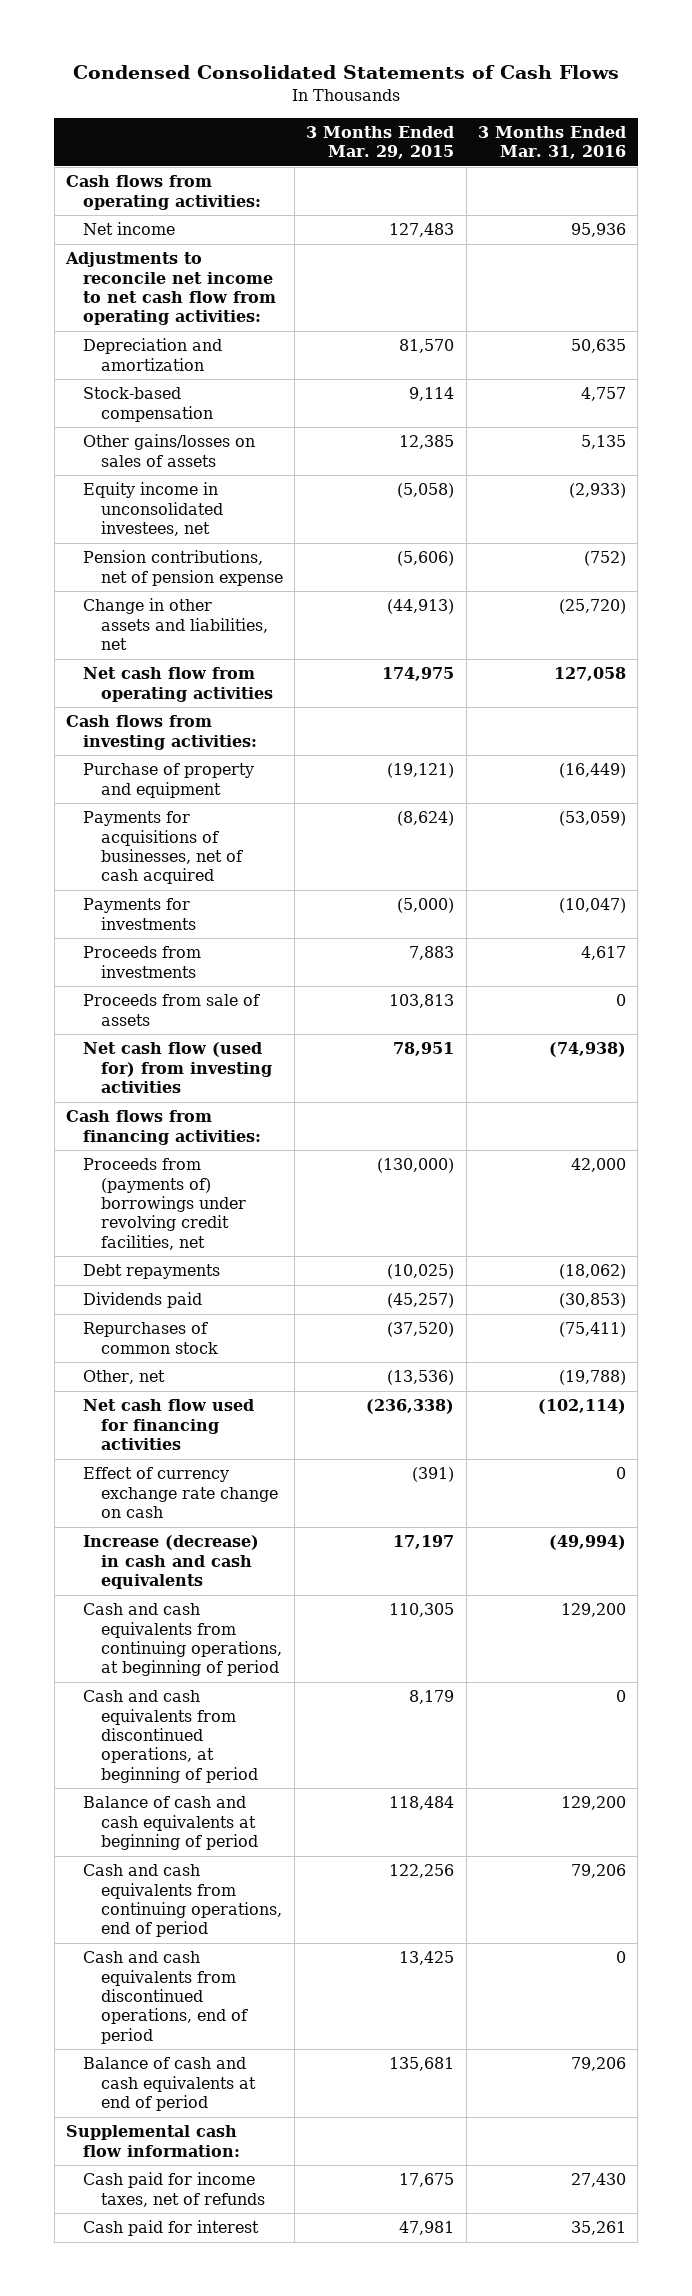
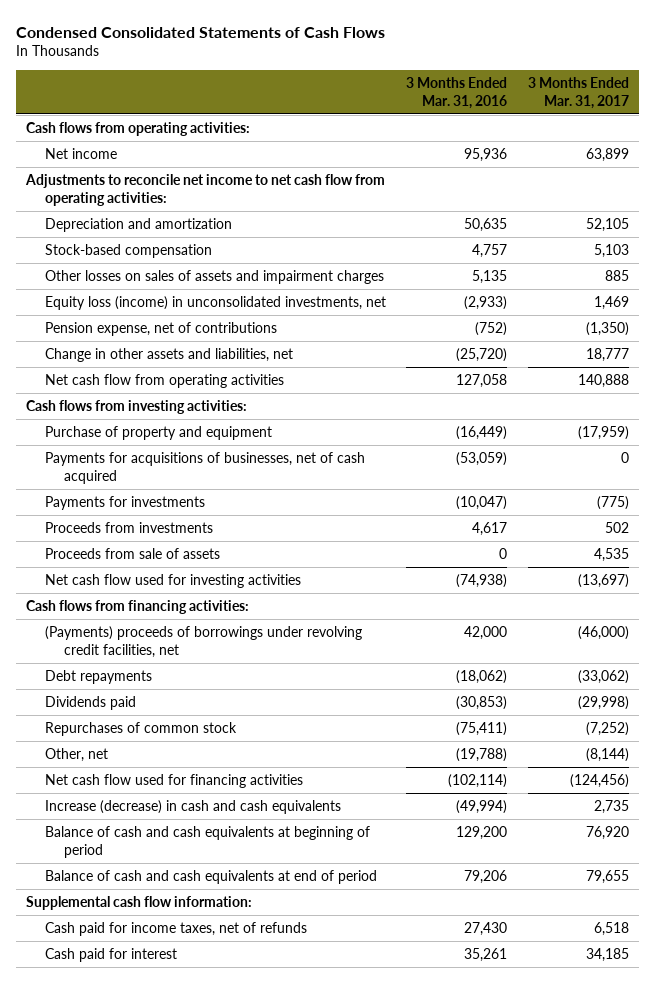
- | 3 Months Ended Mar. 29, 2015 | 3 Months Ended Mar. 31, 2016
+ | 3 Months Ended Mar. 31, 2016 | 3 Months Ended Mar. 31, 2017
- Other gains/losses on sales of assets | 12,385 | 5,135
- Equity income in unconsolidated investees, net | (5,058) | (2,933)
- Pension contributions, net of pension expense | (5,606) | (752)
+ Other losses on sales of assets and impairment charges | 5,135 | 885
+ Equity loss (income) in unconsolidated investments, net | (2,933) | 1,469
+ Pension expense, net of contributions | (752) | (1,350)
- Net cash flow (used for) from investing activities | 78,951 | (74,938)
+ Net cash flow used for investing activities | (74,938) | (13,697)
- Proceeds from (payments of) borrowings under revolving credit facilities, net | (130,000) | 42,000
+ (Payments) proceeds of borrowings under revolving credit facilities, net | 42,000 | (46,000)
- Effect of currency exchange rate change on cash | (391) | 0
- Cash and cash equivalents from continuing operations, at beginning of period | 110,305 | 129,200
- Cash and cash equivalents from discontinued operations, at beginning of period | 8,179 | 0
- Cash and cash equivalents from continuing operations, end of period | 122,256 | 79,206
- Cash and cash equivalents from discontinued operations, end of period | 13,425 | 0

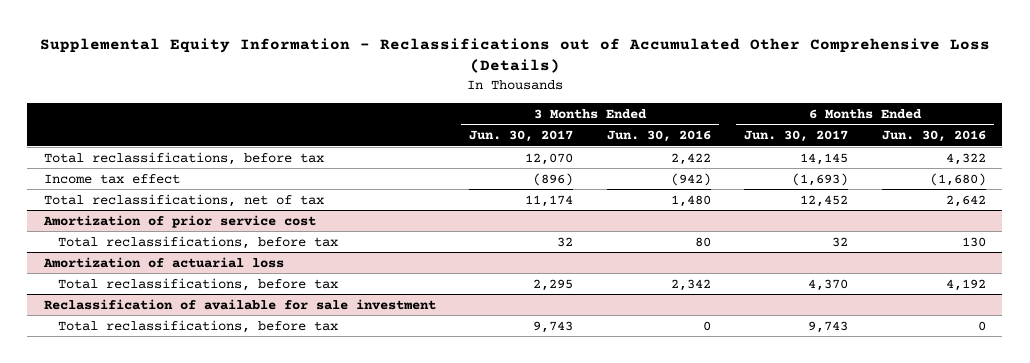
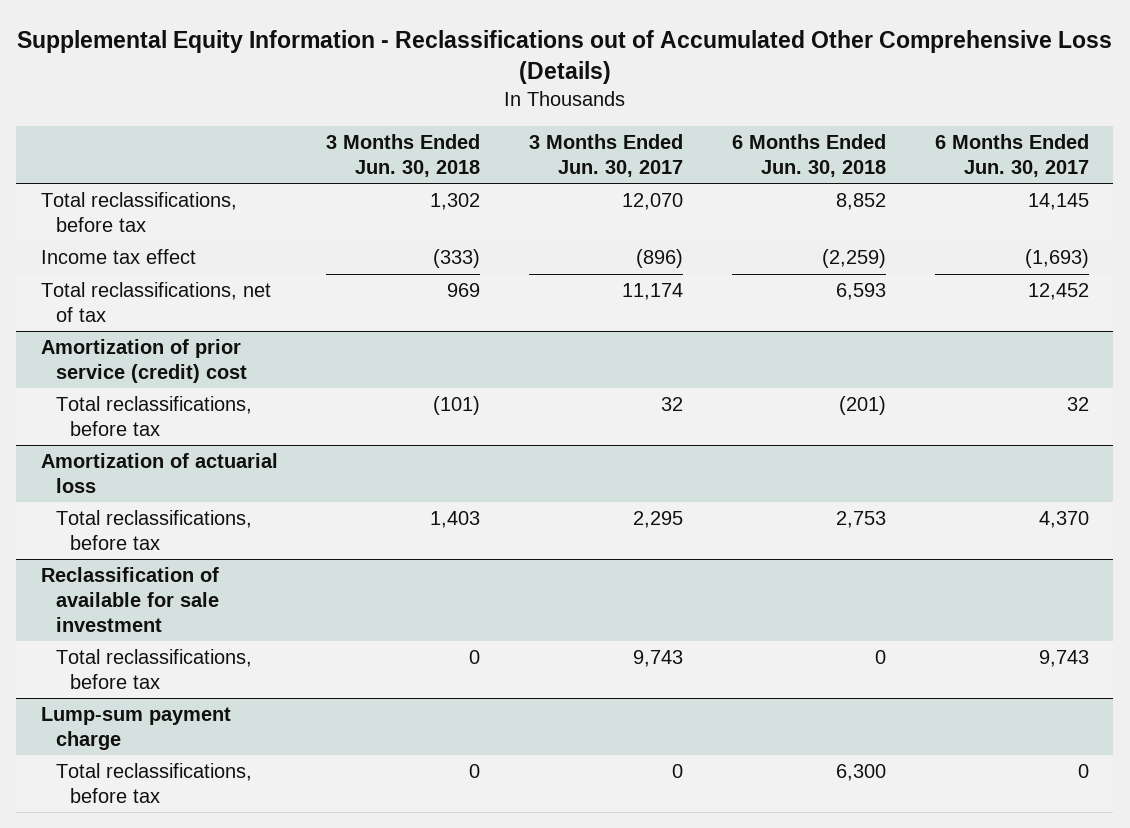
- | 3 Months Ended Jun. 30, 2017 | 3 Months Ended Jun. 30, 2016 | 6 Months Ended Jun. 30, 2017 | 6 Months Ended Jun. 30, 2016
+ | 3 Months Ended Jun. 30, 2018 | 3 Months Ended Jun. 30, 2017 | 6 Months Ended Jun. 30, 2018 | 6 Months Ended Jun. 30, 2017
- Amortization of prior service cost
+ Amortization of prior service (credit) cost
+ Lump-sum payment charge
+ Total reclassifications, before tax | 0 | 0 | 6,300 | 0

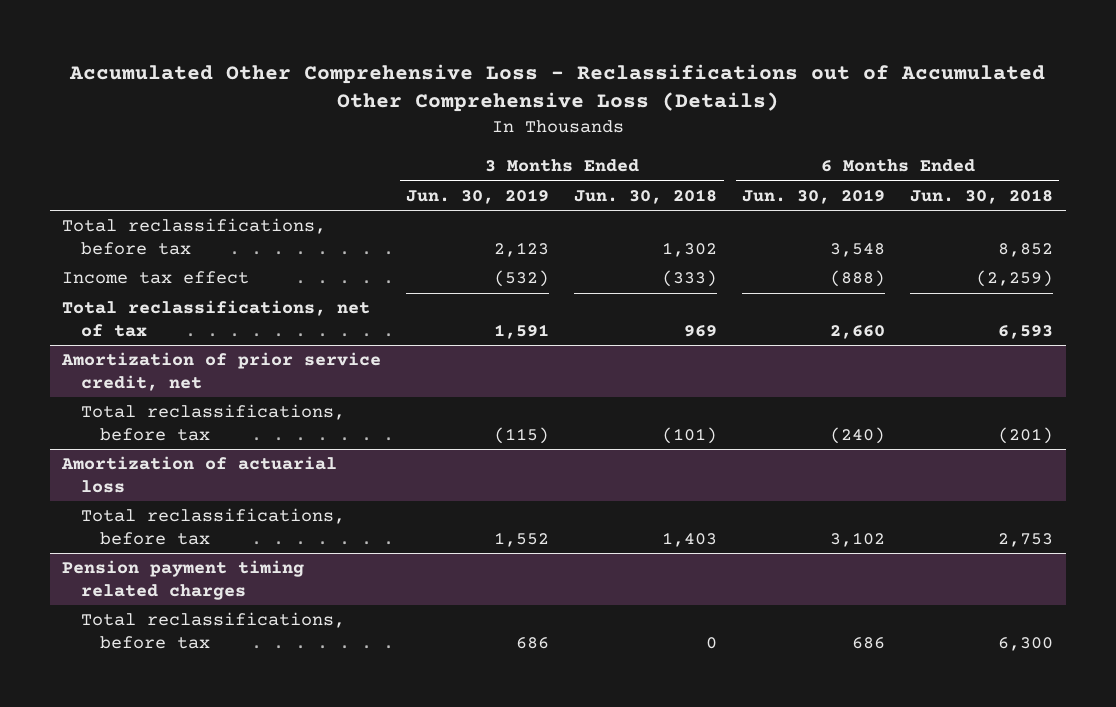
- Supplemental Equity Information - Reclassifications out of Accumulated Other Comprehensive Loss (Details)
+ Accumulated Other Comprehensive Loss - Reclassifications out of Accumulated Other Comprehensive Loss (Details)
- | 3 Months Ended Jun. 30, 2018 | 3 Months Ended Jun. 30, 2017 | 6 Months Ended Jun. 30, 2018 | 6 Months Ended Jun. 30, 2017
+ | 3 Months Ended Jun. 30, 2019 | 3 Months Ended Jun. 30, 2018 | 6 Months Ended Jun. 30, 2019 | 6 Months Ended Jun. 30, 2018
- Amortization of prior service (credit) cost
+ Amortization of prior service credit, net
- Reclassification of available for sale investment
- Total reclassifications, before tax | 0 | 9,743 | 0 | 9,743
- Lump-sum payment charge
+ Pension payment timing related charges

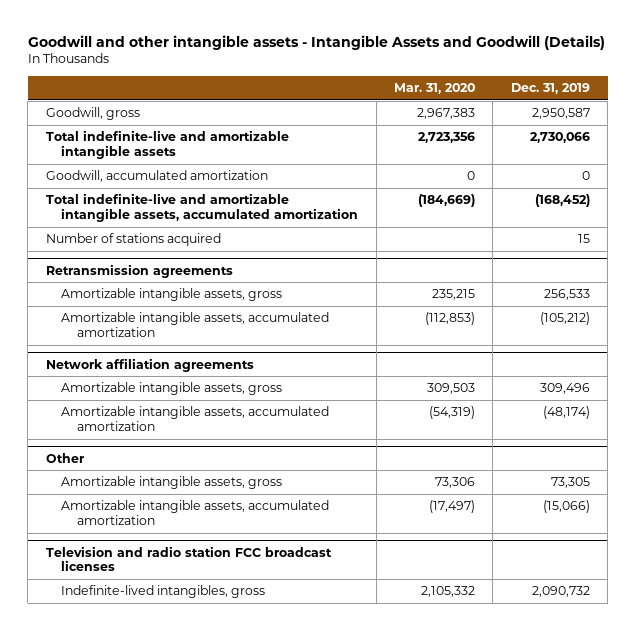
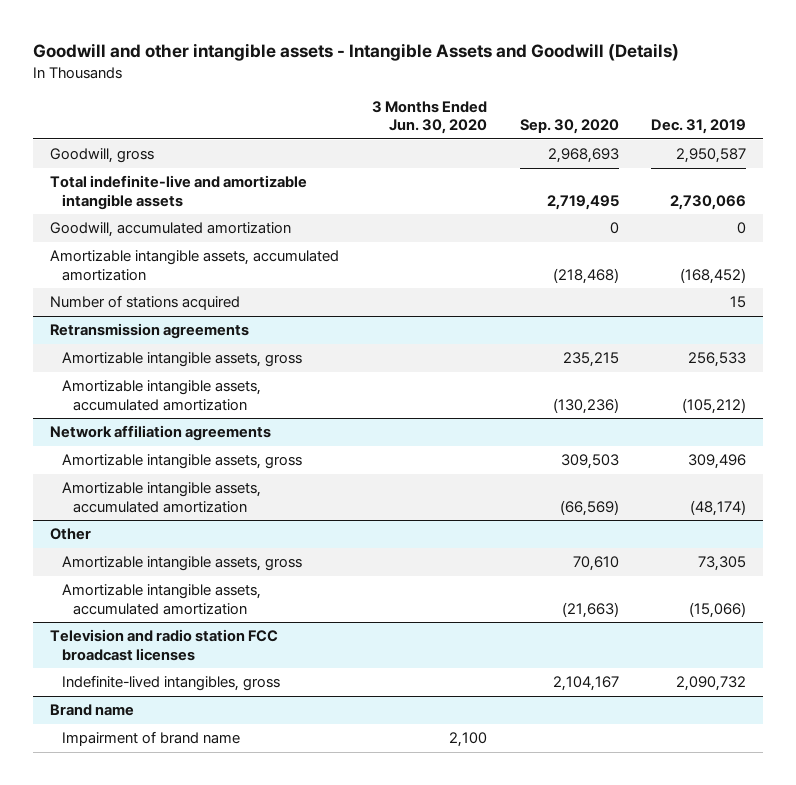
- | Mar. 31, 2020 | Dec. 31, 2019
+ | 3 Months Ended Jun. 30, 2020 | Sep. 30, 2020 | Dec. 31, 2019
- Total indefinite-live and amortizable intangible assets, accumulated amortization | (184,669) | (168,452)
+ Amortizable intangible assets, accumulated amortization | | (218,468) | (168,452)
+ Brand name
+ Impairment of brand name | 2,100 | |

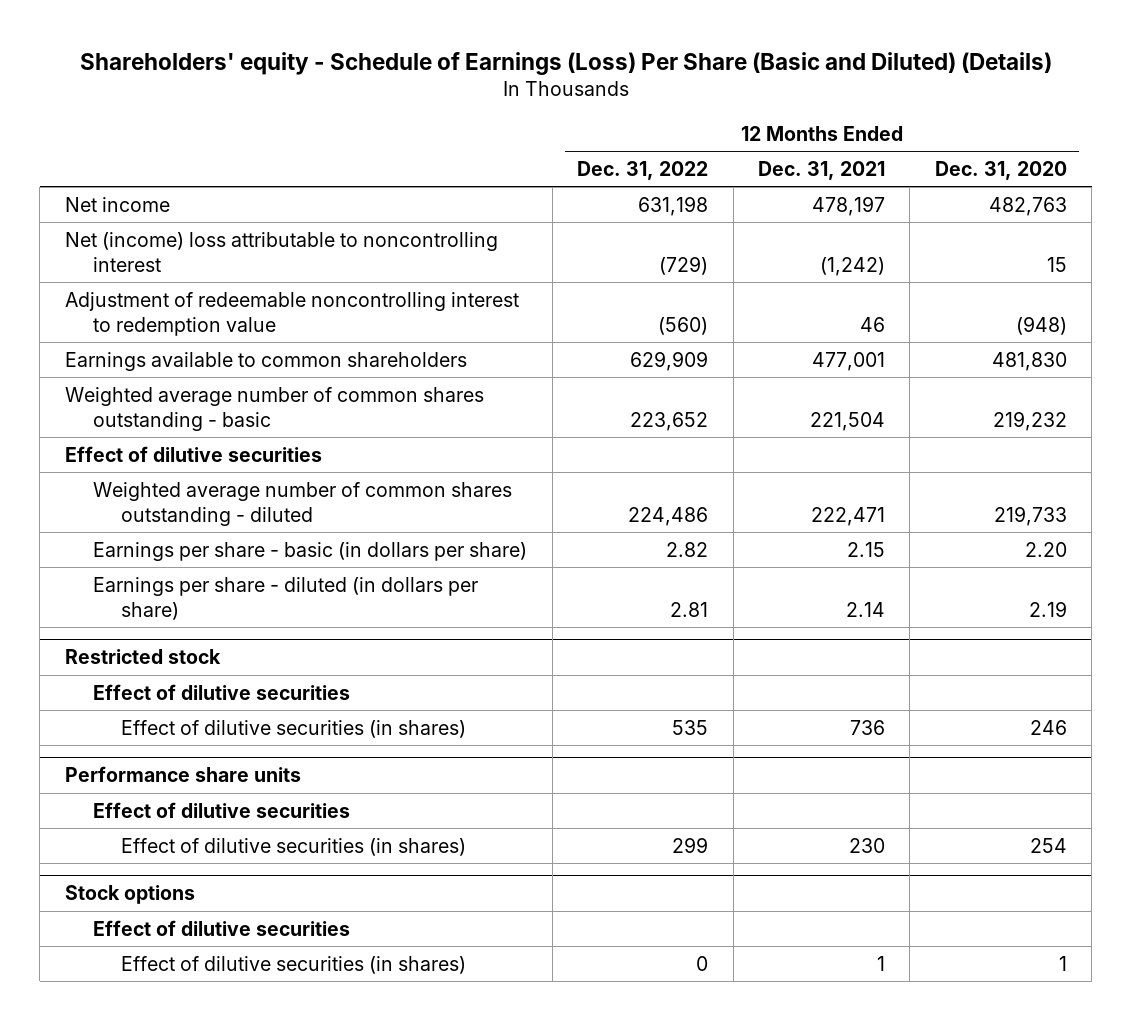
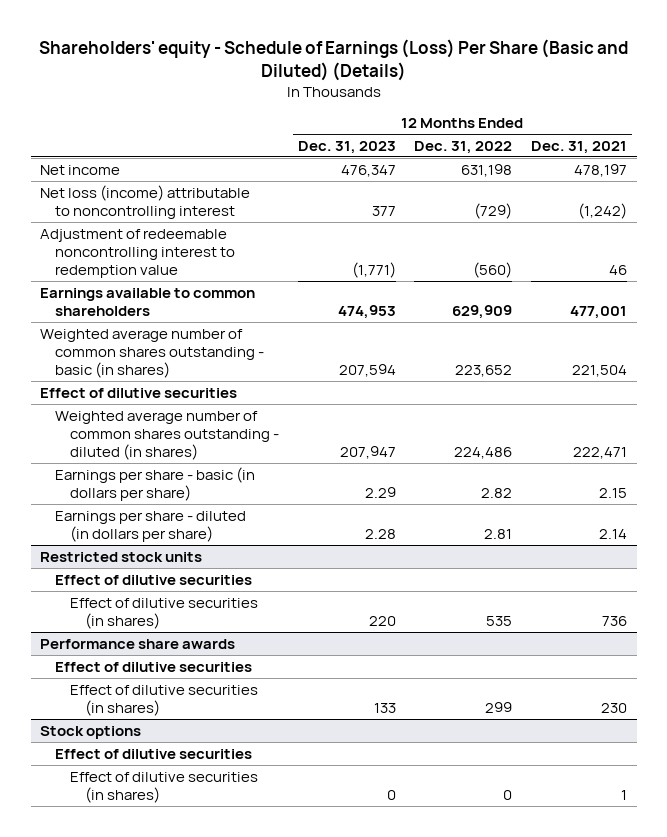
- | 12 Months Ended Dec. 31, 2022 | 12 Months Ended Dec. 31, 2021 | 12 Months Ended Dec. 31, 2020
+ | 12 Months Ended Dec. 31, 2023 | 12 Months Ended Dec. 31, 2022 | 12 Months Ended Dec. 31, 2021
- Net (income) loss attributable to noncontrolling interest | (729) | (1,242) | 15
+ Net loss (income) attributable to noncontrolling interest | 377 | (729) | (1,242)
- Weighted average number of common shares outstanding - basic | 223,652 | 221,504 | 219,232
+ Weighted average number of common shares outstanding - basic (in shares) | 207,594 | 223,652 | 221,504
- Weighted average number of common shares outstanding - diluted | 224,486 | 222,471 | 219,733
+ Weighted average number of common shares outstanding - diluted (in shares) | 207,947 | 224,486 | 222,471
- Restricted stock
+ Restricted stock units
- Performance share units
+ Performance share awards

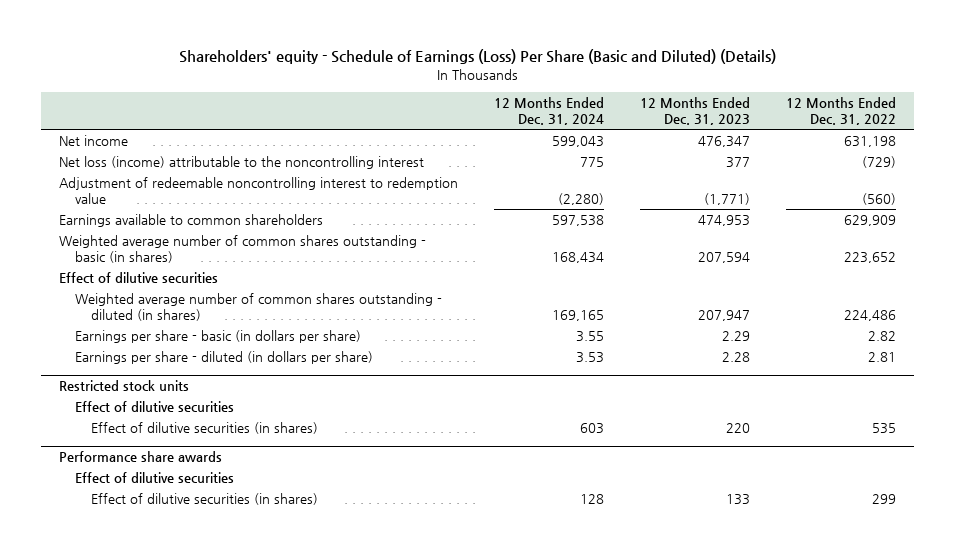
- | 12 Months Ended Dec. 31, 2023 | 12 Months Ended Dec. 31, 2022 | 12 Months Ended Dec. 31, 2021
+ | 12 Months Ended Dec. 31, 2024 | 12 Months Ended Dec. 31, 2023 | 12 Months Ended Dec. 31, 2022
- Net loss (income) attributable to noncontrolling interest | 377 | (729) | (1,242)
+ Net loss (income) attributable to the noncontrolling interest | 775 | 377 | (729)
- Stock options
- Effect of dilutive securities
- Effect of dilutive securities (in shares) | 0 | 0 | 1

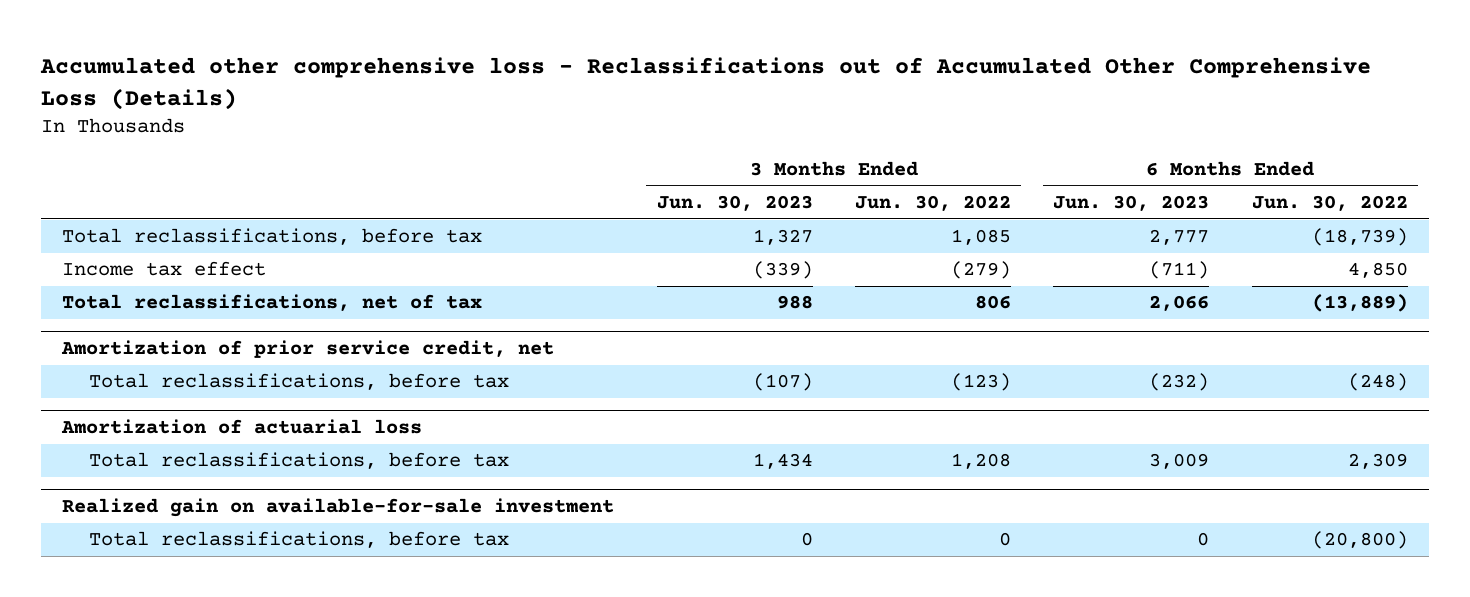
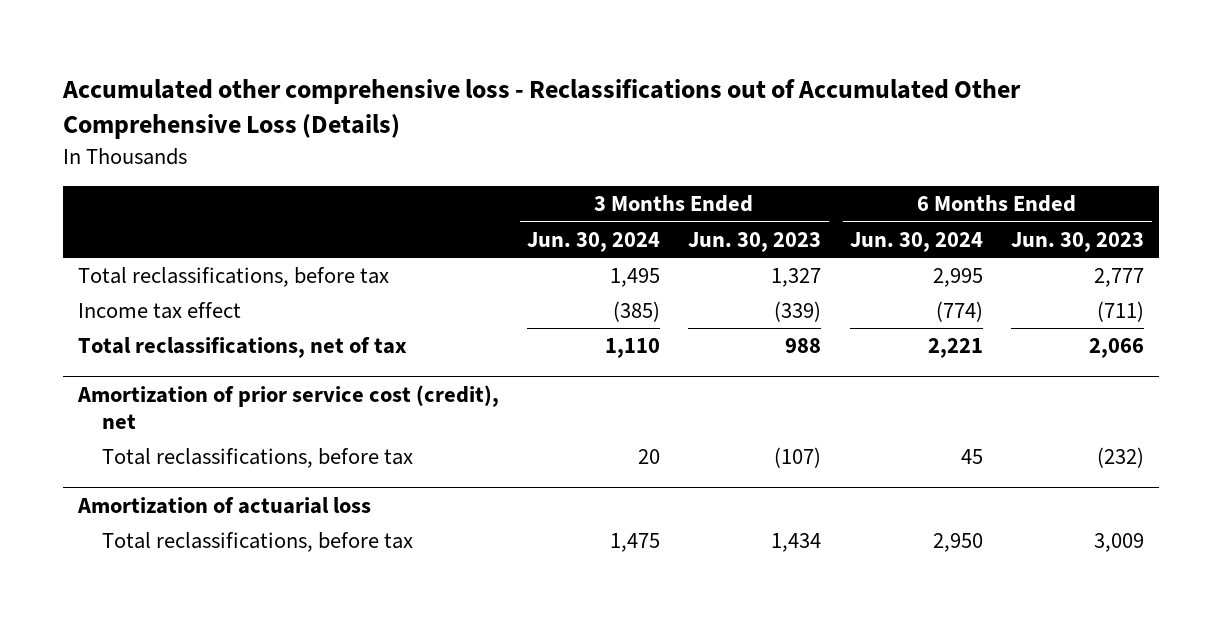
- | 3 Months Ended Jun. 30, 2023 | 3 Months Ended Jun. 30, 2022 | 6 Months Ended Jun. 30, 2023 | 6 Months Ended Jun. 30, 2022
+ | 3 Months Ended Jun. 30, 2024 | 3 Months Ended Jun. 30, 2023 | 6 Months Ended Jun. 30, 2024 | 6 Months Ended Jun. 30, 2023
- Amortization of prior service credit, net
+ Amortization of prior service cost (credit), net
- Realized gain on available-for-sale investment
- Total reclassifications, before tax | 0 | 0 | 0 | (20,800)

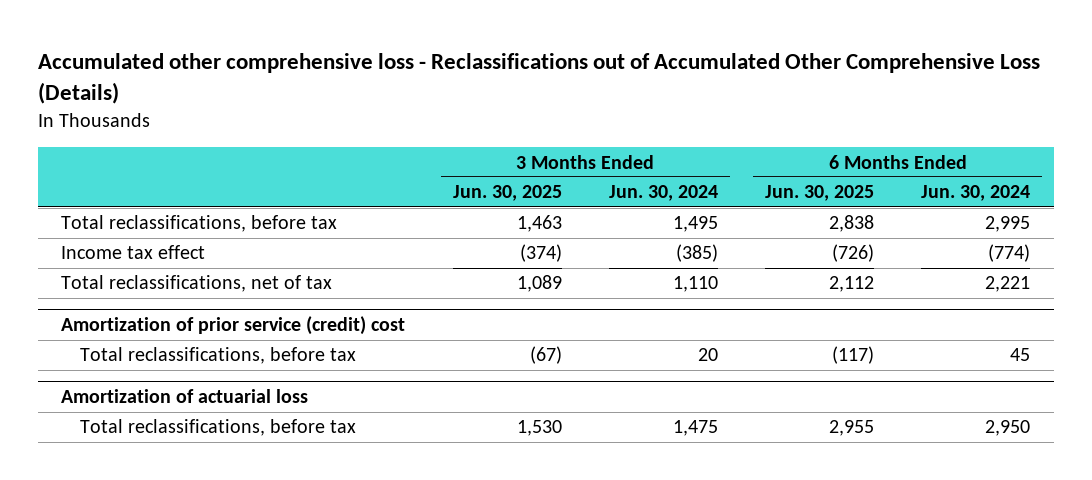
- | 3 Months Ended Jun. 30, 2024 | 3 Months Ended Jun. 30, 2023 | 6 Months Ended Jun. 30, 2024 | 6 Months Ended Jun. 30, 2023
+ | 3 Months Ended Jun. 30, 2025 | 3 Months Ended Jun. 30, 2024 | 6 Months Ended Jun. 30, 2025 | 6 Months Ended Jun. 30, 2024
- Amortization of prior service cost (credit), net
+ Amortization of prior service (credit) cost

